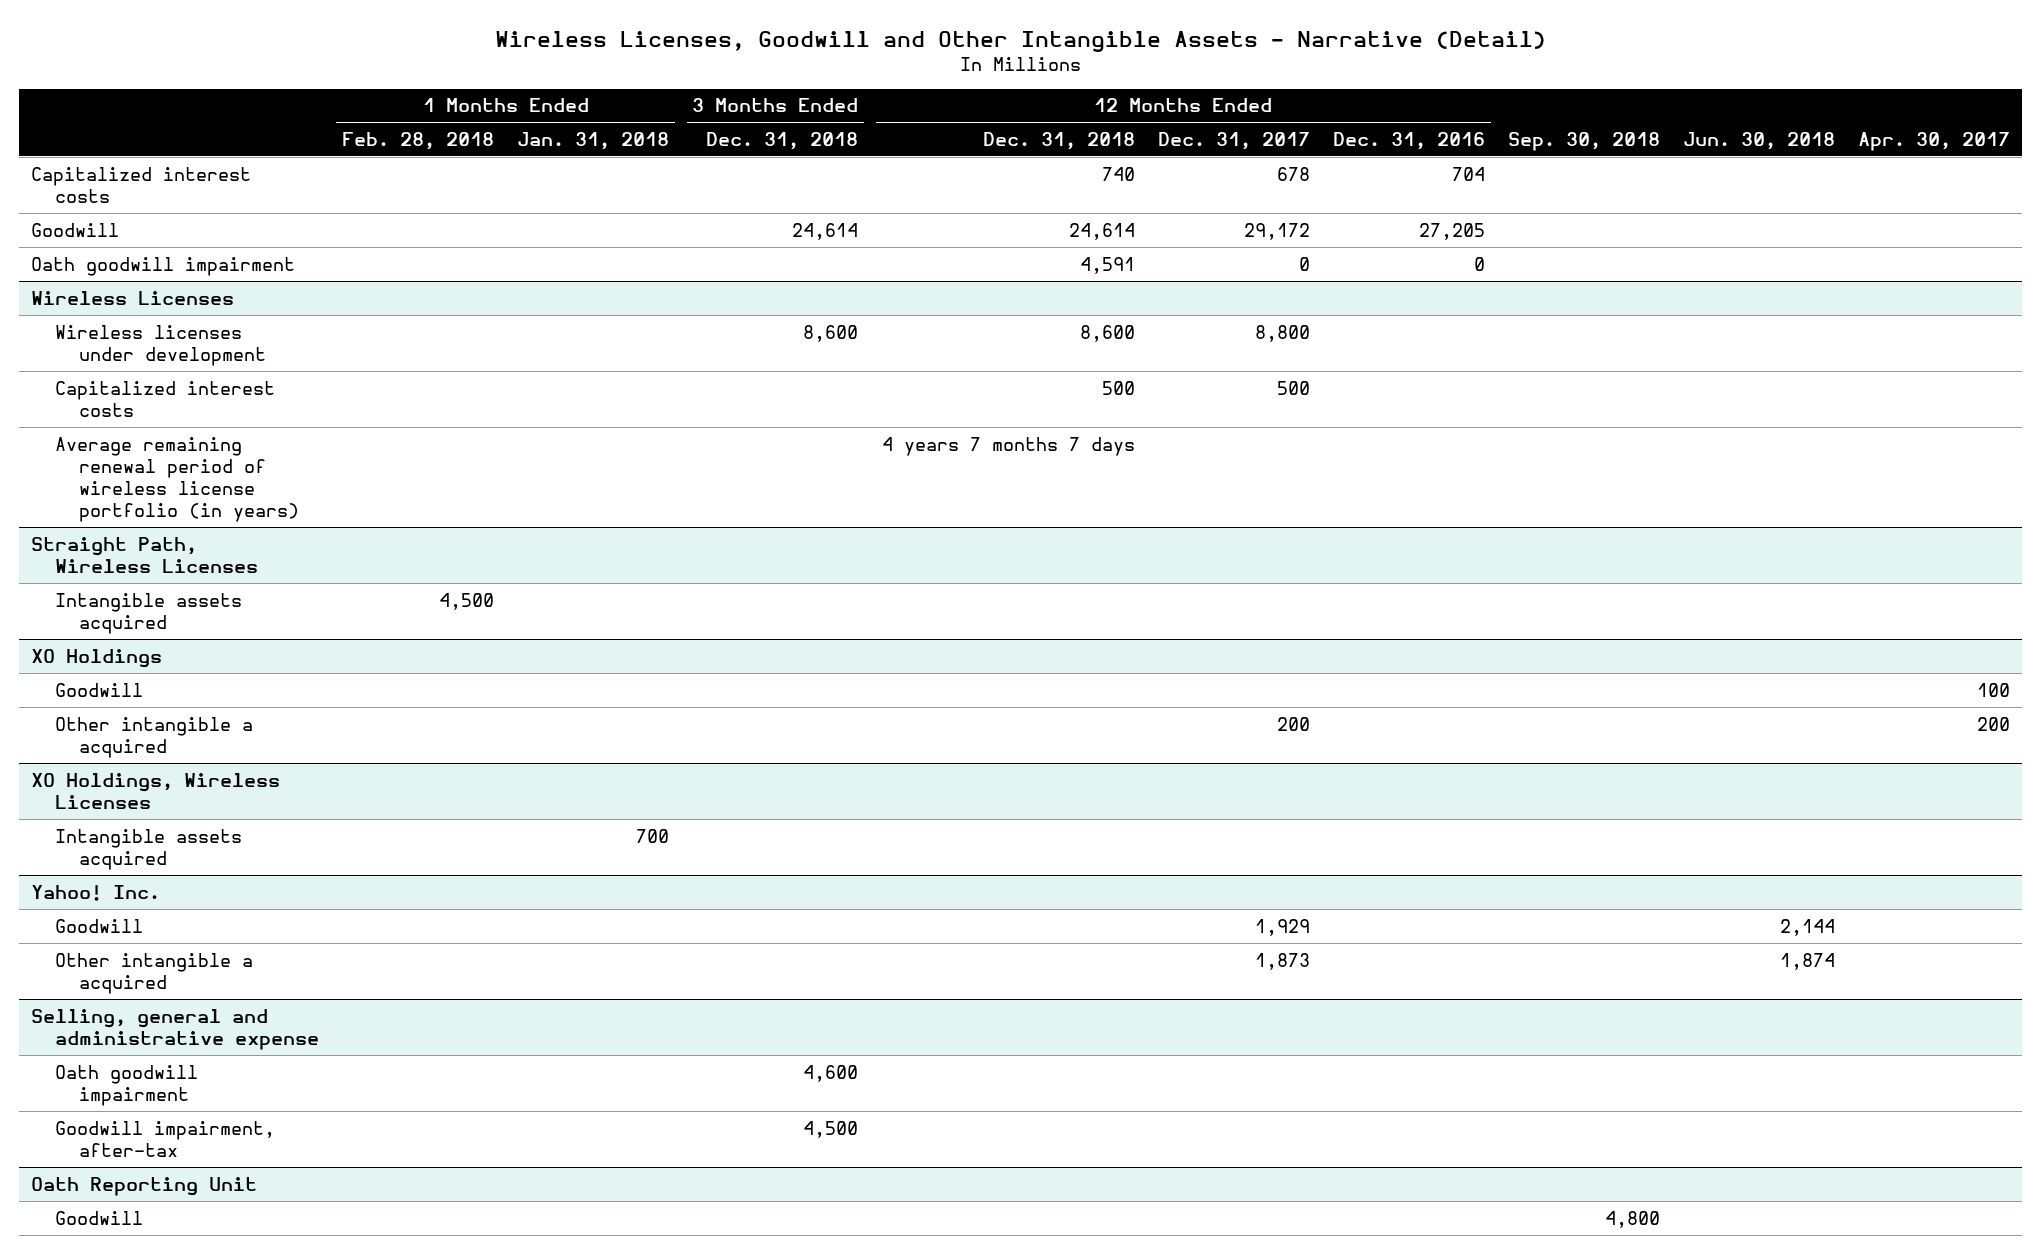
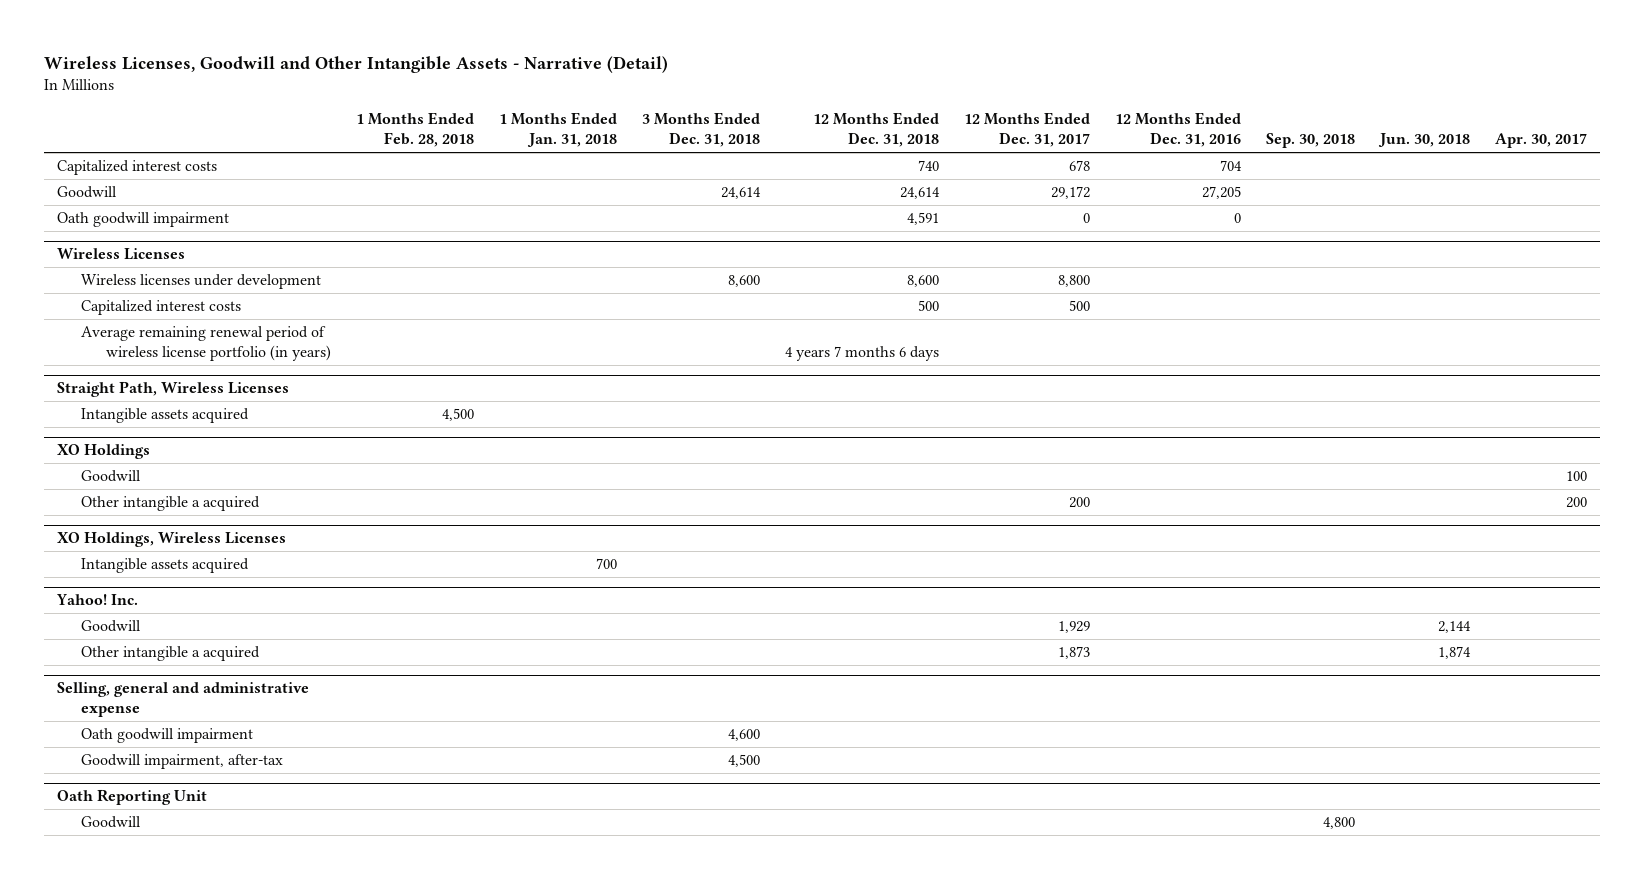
@ Wireless Licenses
- Average remaining renewal period of wireless license portfolio (in years) | | | | 4 years 7 months 7 days | | | | |
+ Average remaining renewal period of wireless license portfolio (in years) | | | | 4 years 7 months 6 days | | | | |

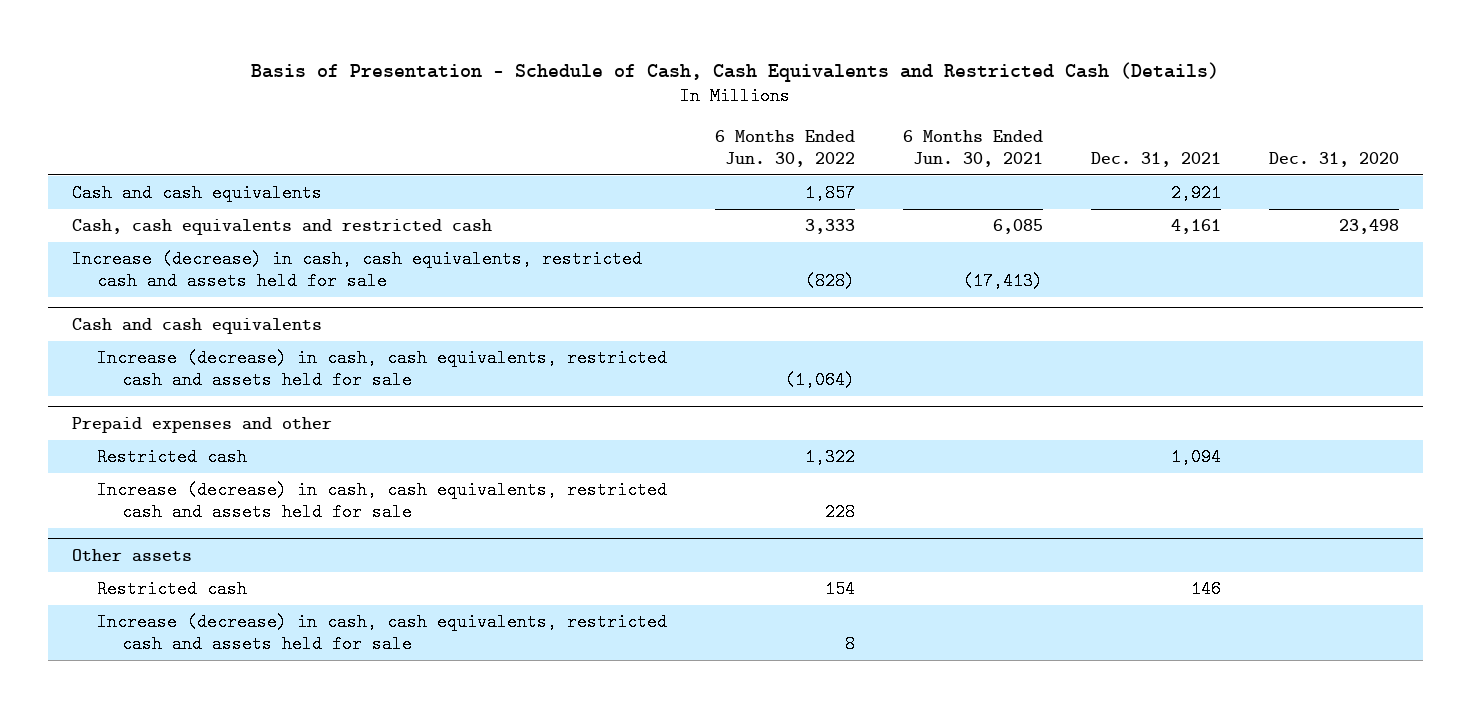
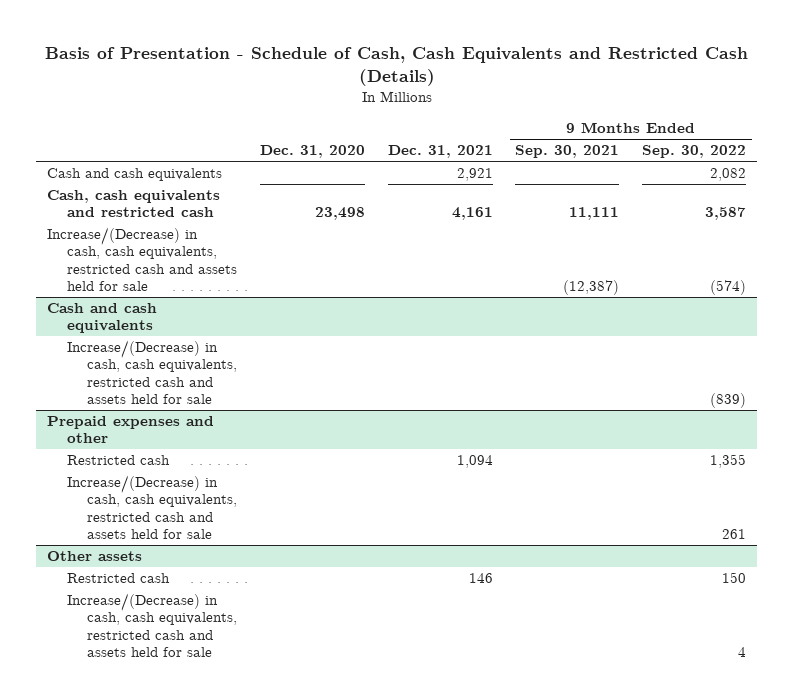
- | 6 Months Ended Jun. 30, 2022 | 6 Months Ended Jun. 30, 2021 | Dec. 31, 2021 | Dec. 31, 2020
+ | Dec. 31, 2020 | Dec. 31, 2021 | 9 Months Ended Sep. 30, 2021 | 9 Months Ended Sep. 30, 2022
- Increase (decrease) in cash, cash equivalents, restricted cash and assets held for sale | (828) | (17,413) | |
+ Increase/(Decrease) in cash, cash equivalents, restricted cash and assets held for sale | | | (12,387) | (574)
@ Cash and cash equivalents
- Increase (decrease) in cash, cash equivalents, restricted cash and assets held for sale | (1,064) | | |
+ Increase/(Decrease) in cash, cash equivalents, restricted cash and assets held for sale | | | | (839)
@ Prepaid expenses and other
- Increase (decrease) in cash, cash equivalents, restricted cash and assets held for sale | 228 | | |
+ Increase/(Decrease) in cash, cash equivalents, restricted cash and assets held for sale | | | | 261
@ Other assets
- Increase (decrease) in cash, cash equivalents, restricted cash and assets held for sale | 8 | | |
+ Increase/(Decrease) in cash, cash equivalents, restricted cash and assets held for sale | | | | 4

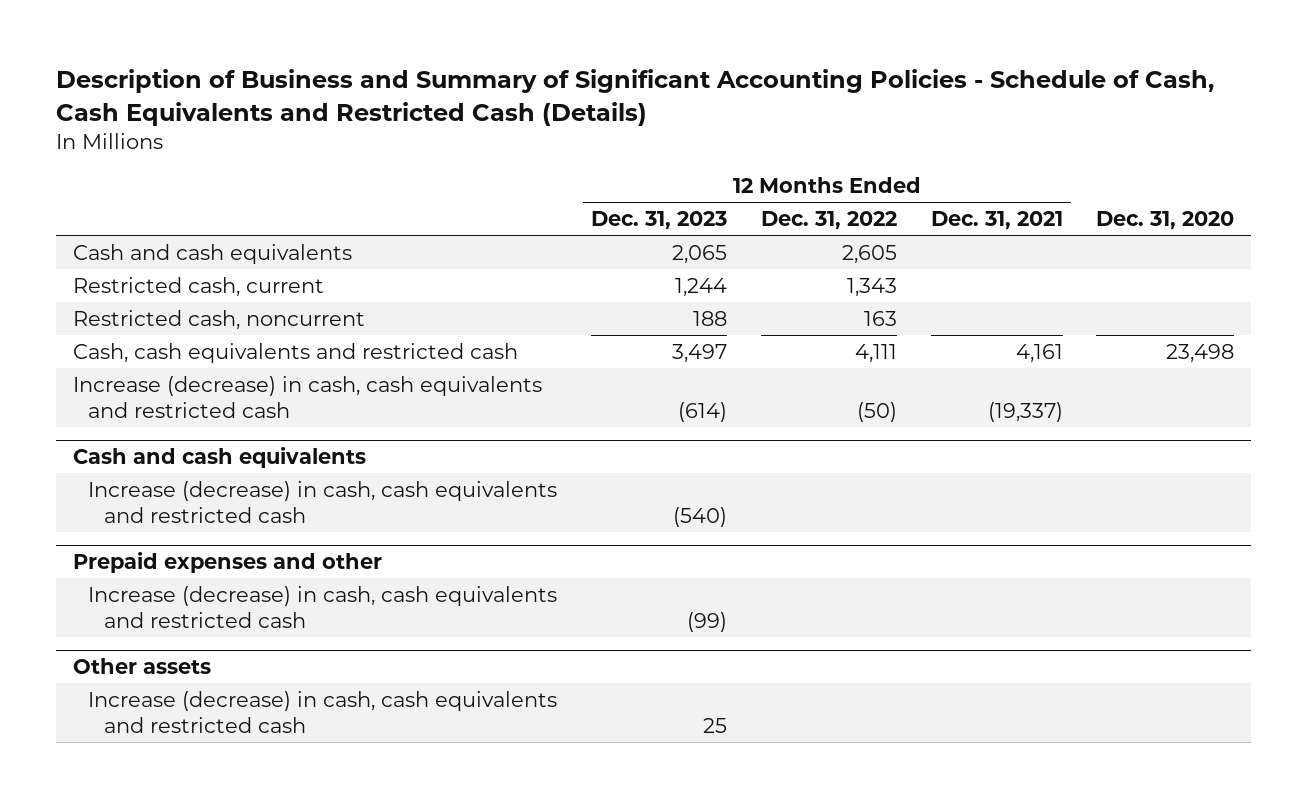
- Basis of Presentation - Schedule of Cash, Cash Equivalents and Restricted Cash (Details)
+ Description of Business and Summary of Significant Accounting Policies - Schedule of Cash, Cash Equivalents and Restricted Cash (Details)
- | Dec. 31, 2020 | Dec. 31, 2021 | 9 Months Ended Sep. 30, 2021 | 9 Months Ended Sep. 30, 2022
+ | 12 Months Ended Dec. 31, 2023 | 12 Months Ended Dec. 31, 2022 | 12 Months Ended Dec. 31, 2021 | Dec. 31, 2020
+ Restricted cash, current | 1,244 | 1,343 | |
+ Restricted cash, noncurrent | 188 | 163 | |
- Increase/(Decrease) in cash, cash equivalents, restricted cash and assets held for sale | | | (12,387) | (574)
+ Increase (decrease) in cash, cash equivalents and restricted cash | (614) | (50) | (19,337) |
@ Cash and cash equivalents
- Increase/(Decrease) in cash, cash equivalents, restricted cash and assets held for sale | | | | (839)
+ Increase (decrease) in cash, cash equivalents and restricted cash | (540) | | |
@ Prepaid expenses and other
- Restricted cash | | 1,094 | | 1,355
- Increase/(Decrease) in cash, cash equivalents, restricted cash and assets held for sale | | | | 261
+ Increase (decrease) in cash, cash equivalents and restricted cash | (99) | | |
@ Other assets
- Restricted cash | | 146 | | 150
- Increase/(Decrease) in cash, cash equivalents, restricted cash and assets held for sale | | | | 4
+ Increase (decrease) in cash, cash equivalents and restricted cash | 25 | | |

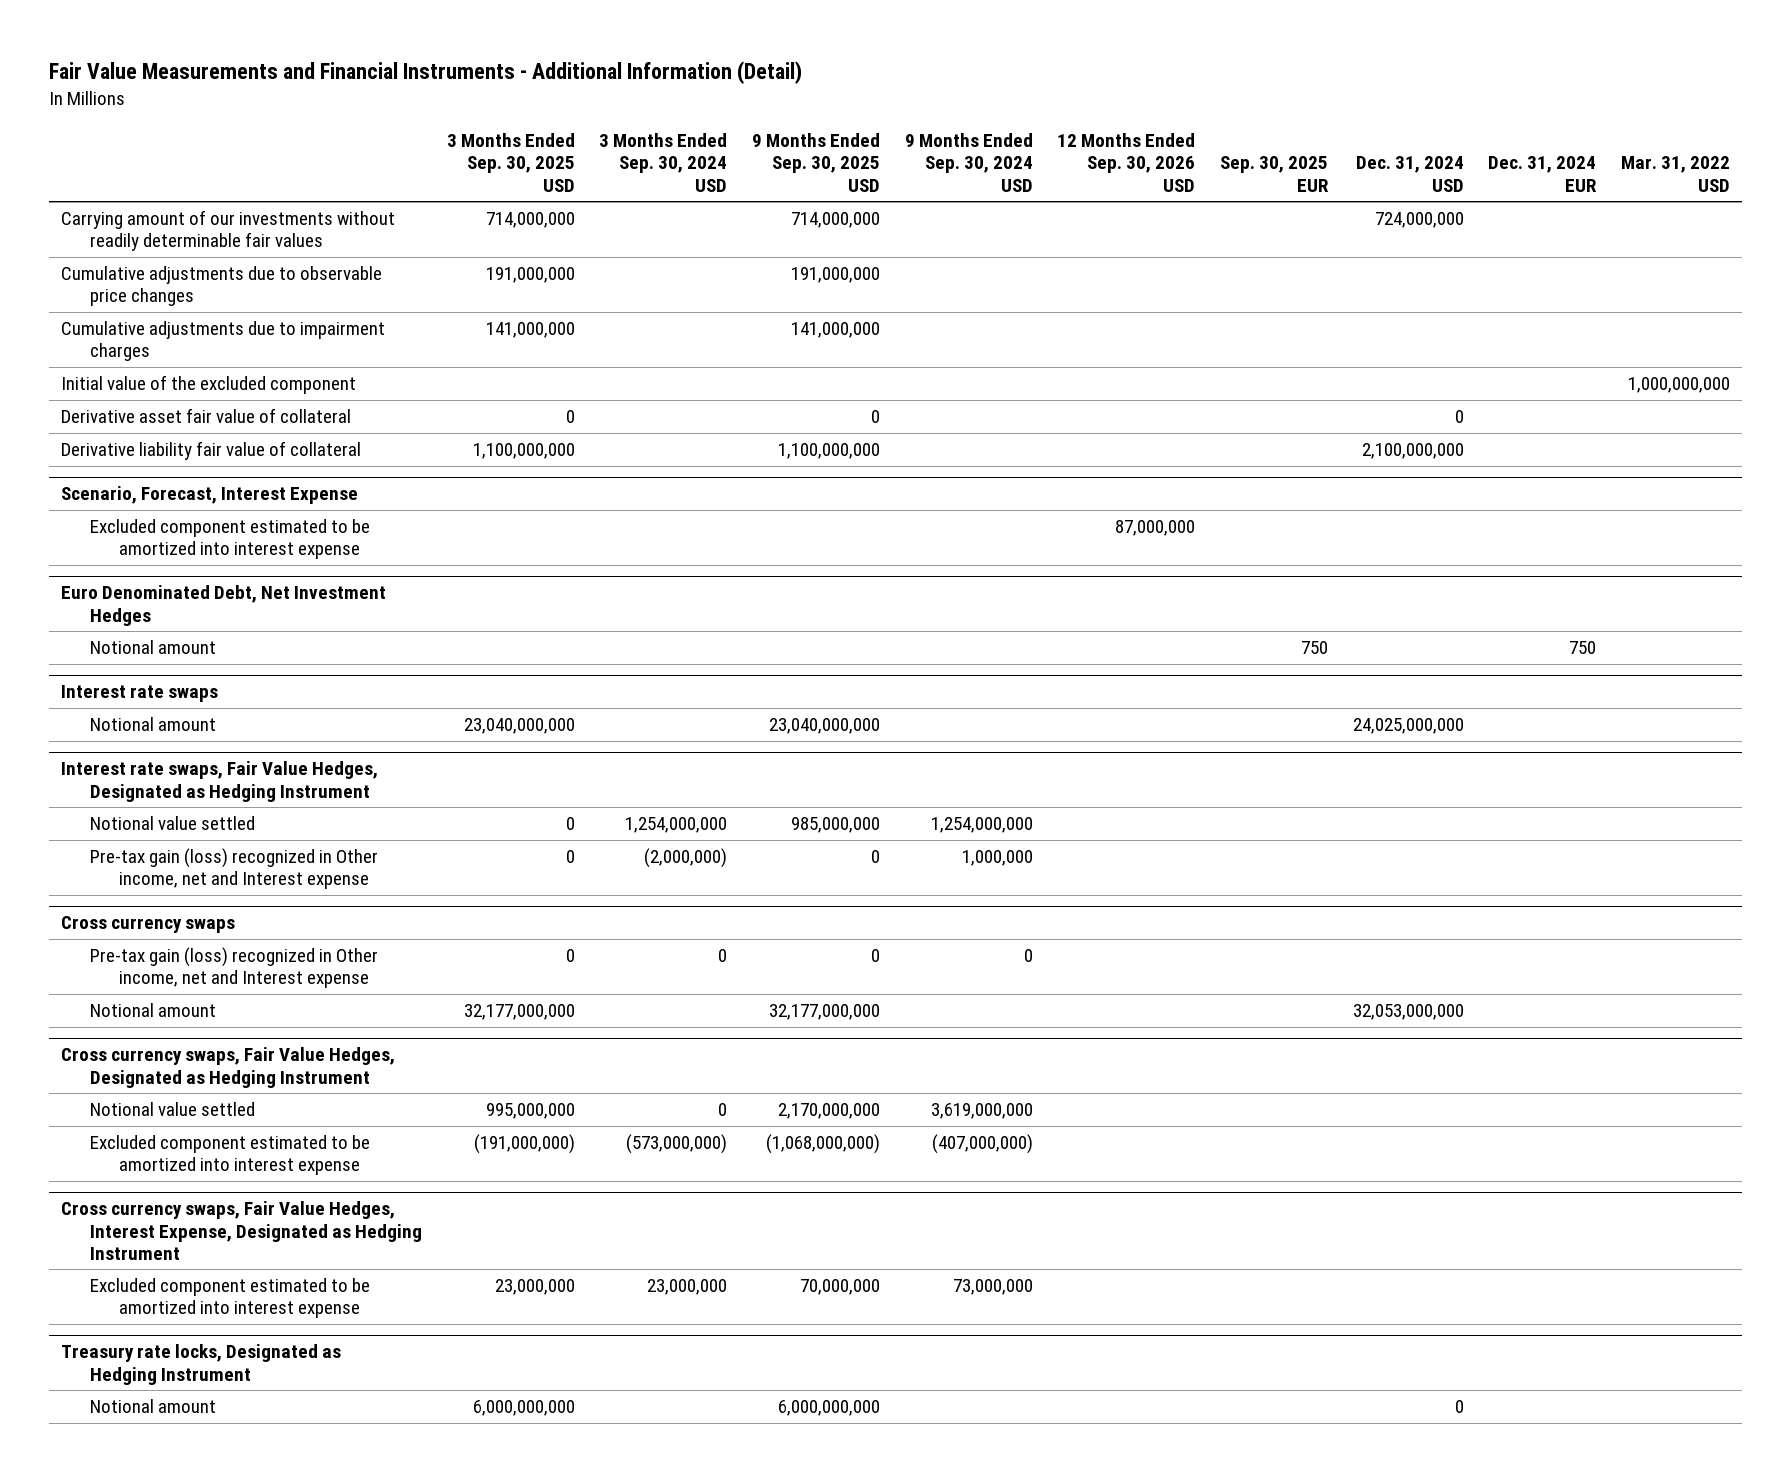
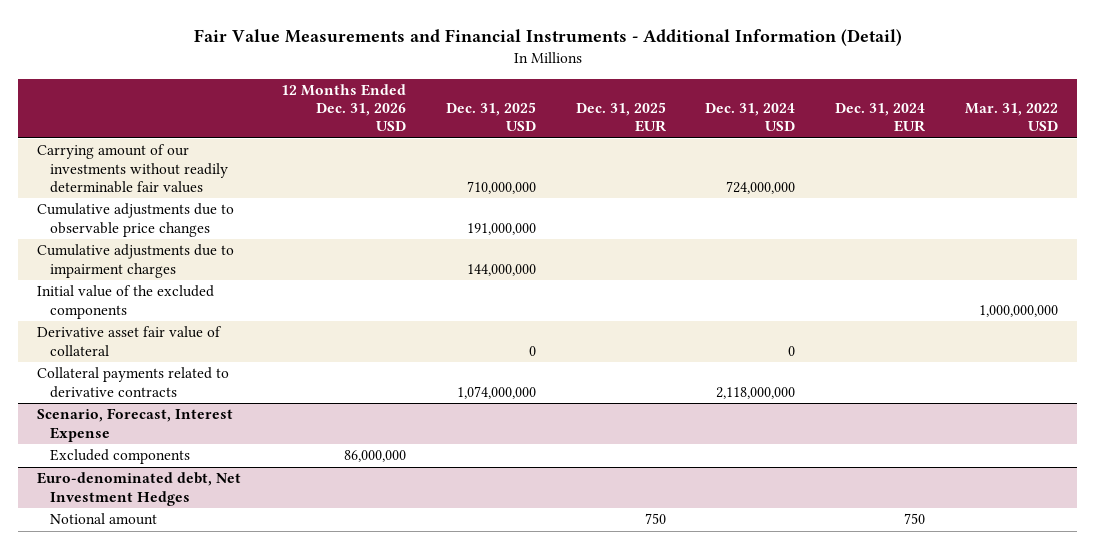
- | 3 Months Ended Sep. 30, 2025 USD | 3 Months Ended Sep. 30, 2024 USD | 9 Months Ended Sep. 30, 2025 USD | 9 Months Ended Sep. 30, 2024 USD | 12 Months Ended Sep. 30, 2026 USD | Sep. 30, 2025 EUR | Dec. 31, 2024 USD | Dec. 31, 2024 EUR | Mar. 31, 2022 USD
+ | 12 Months Ended Dec. 31, 2026 USD | Dec. 31, 2025 USD | Dec. 31, 2025 EUR | Dec. 31, 2024 USD | Dec. 31, 2024 EUR | Mar. 31, 2022 USD
- Initial value of the excluded component | | | | | | | | | 1,000,000,000
+ Initial value of the excluded components | | | | | | 1,000,000,000
- Derivative liability fair value of collateral | 1,100,000,000 | | 1,100,000,000 | | | | 2,100,000,000 | |
+ Collateral payments related to derivative contracts | | 1,074,000,000 | | 2,118,000,000 | |
@ Scenario, Forecast, Interest Expense
- Excluded component estimated to be amortized into interest expense | | | | | 87,000,000 | | | |
- Euro Denominated Debt, Net Investment Hedges
@ Scenario, Forecast, Interest Expense
+ Excluded components | 86,000,000 | | | | |
+ Euro-denominated debt, Net Investment Hedges
- Interest rate swaps
- Notional amount | 23,040,000,000 | | 23,040,000,000 | | | | 24,025,000,000 | |
- Interest rate swaps, Fair Value Hedges, Designated as Hedging Instrument
- Notional value settled | 0 | 1,254,000,000 | 985,000,000 | 1,254,000,000 | | | | |
- Pre-tax gain (loss) recognized in Other income, net and Interest expense | 0 | (2,000,000) | 0 | 1,000,000 | | | | |
- Cross currency swaps
- Pre-tax gain (loss) recognized in Other income, net and Interest expense | 0 | 0 | 0 | 0 | | | | |
- Notional amount | 32,177,000,000 | | 32,177,000,000 | | | | 32,053,000,000 | |
- Cross currency swaps, Fair Value Hedges, Designated as Hedging Instrument
- Notional value settled | 995,000,000 | 0 | 2,170,000,000 | 3,619,000,000 | | | | |
- Excluded component estimated to be amortized into interest expense | (191,000,000) | (573,000,000) | (1,068,000,000) | (407,000,000) | | | | |
- Cross currency swaps, Fair Value Hedges, Interest Expense, Designated as Hedging Instrument
- Excluded component estimated to be amortized into interest expense | 23,000,000 | 23,000,000 | 70,000,000 | 73,000,000 | | | | |
- Treasury rate locks, Designated as Hedging Instrument
- Notional amount | 6,000,000,000 | | 6,000,000,000 | | | | 0 | |

